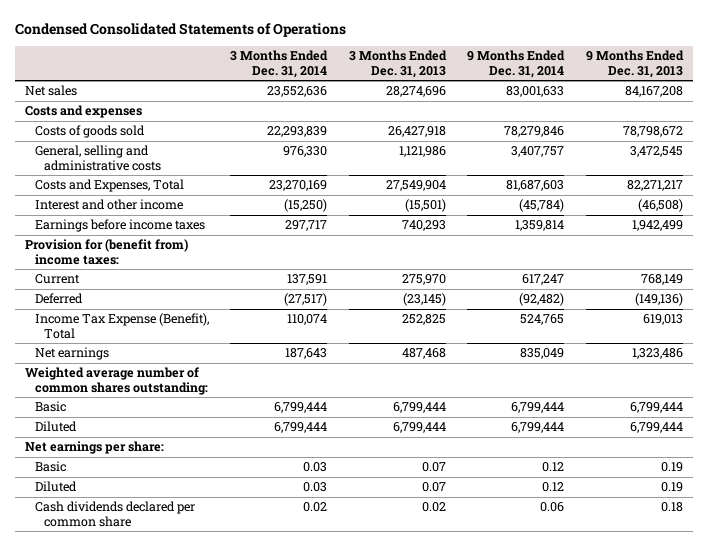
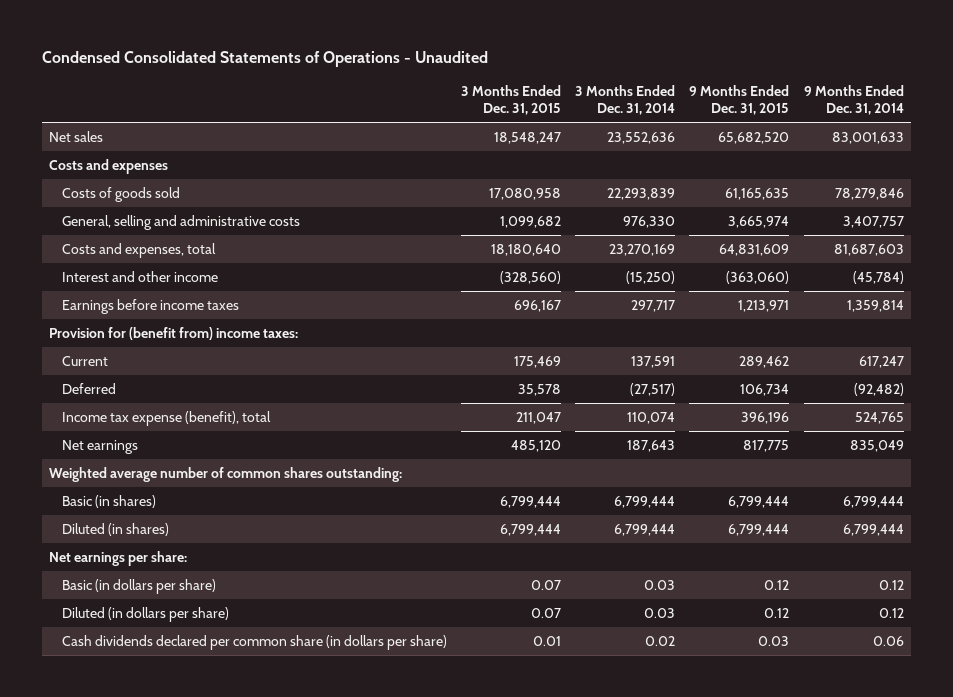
- Condensed Consolidated Statements of Operations
+ Condensed Consolidated Statements of Operations - Unaudited
- | 3 Months Ended Dec. 31, 2014 | 3 Months Ended Dec. 31, 2013 | 9 Months Ended Dec. 31, 2014 | 9 Months Ended Dec. 31, 2013
+ | 3 Months Ended Dec. 31, 2015 | 3 Months Ended Dec. 31, 2014 | 9 Months Ended Dec. 31, 2015 | 9 Months Ended Dec. 31, 2014
- Costs and Expenses, Total | 23,270,169 | 27,549,904 | 81,687,603 | 82,271,217
+ Costs and expenses, total | 18,180,640 | 23,270,169 | 64,831,609 | 81,687,603
- Income Tax Expense (Benefit), Total | 110,074 | 252,825 | 524,765 | 619,013
+ Income tax expense (benefit), total | 211,047 | 110,074 | 396,196 | 524,765
- Basic | 6,799,444 | 6,799,444 | 6,799,444 | 6,799,444
- Diluted | 6,799,444 | 6,799,444 | 6,799,444 | 6,799,444
+ Basic (in shares) | 6,799,444 | 6,799,444 | 6,799,444 | 6,799,444
+ Diluted (in shares) | 6,799,444 | 6,799,444 | 6,799,444 | 6,799,444
- Basic | 0.03 | 0.07 | 0.12 | 0.19
- Diluted | 0.03 | 0.07 | 0.12 | 0.19
- Cash dividends declared per common share | 0.02 | 0.02 | 0.06 | 0.18
+ Basic (in dollars per share) | 0.07 | 0.03 | 0.12 | 0.12
+ Diluted (in dollars per share) | 0.07 | 0.03 | 0.12 | 0.12
+ Cash dividends declared per common share (in dollars per share) | 0.01 | 0.02 | 0.03 | 0.06

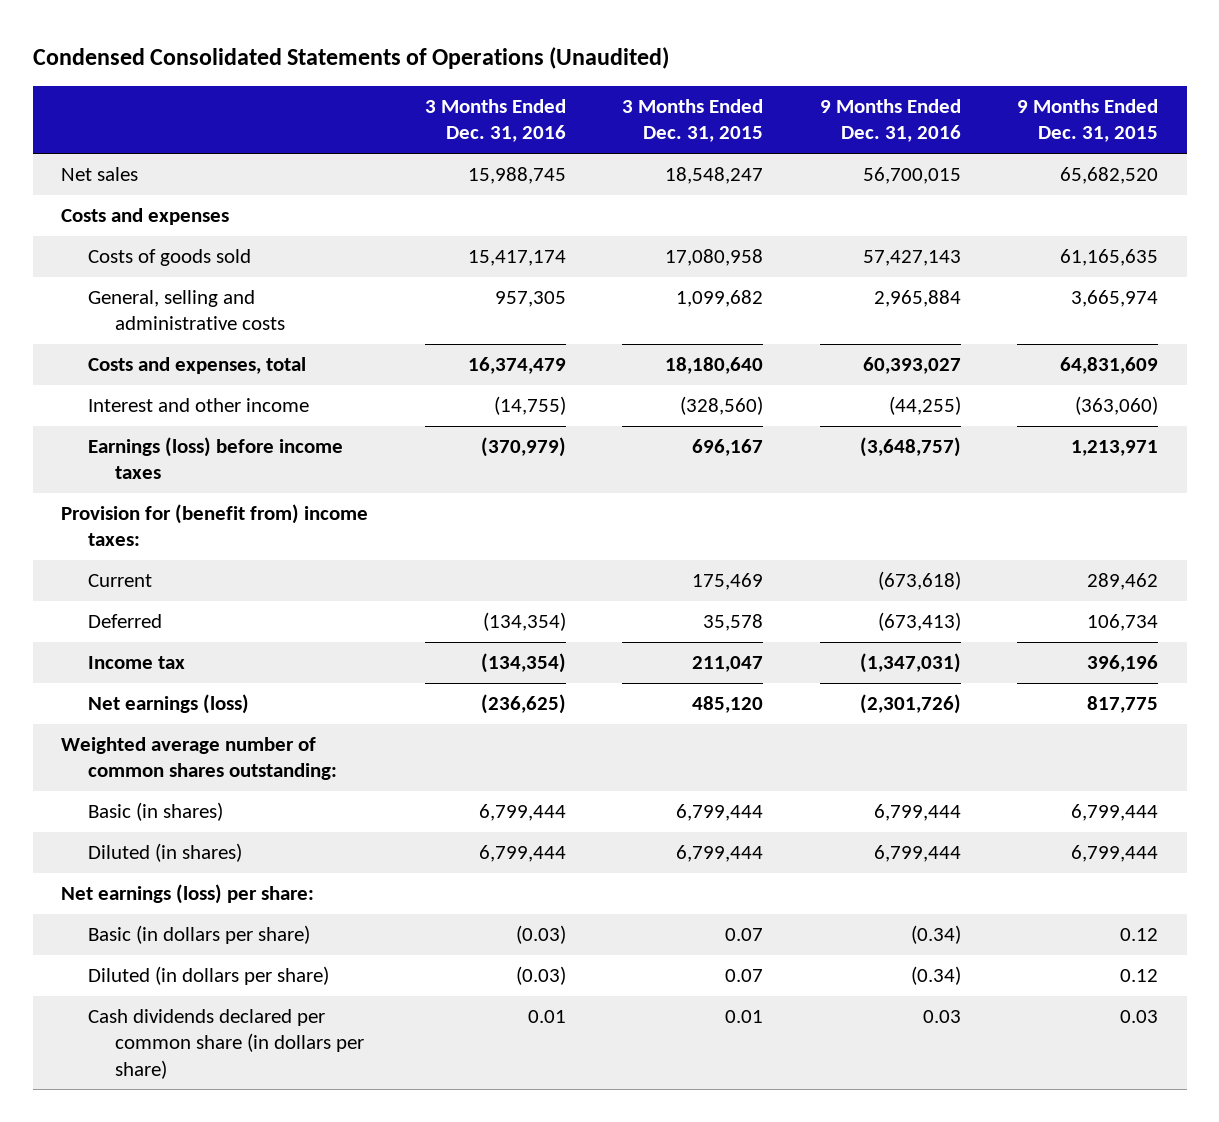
- Condensed Consolidated Statements of Operations - Unaudited
+ Condensed Consolidated Statements of Operations (Unaudited)
- | 3 Months Ended Dec. 31, 2015 | 3 Months Ended Dec. 31, 2014 | 9 Months Ended Dec. 31, 2015 | 9 Months Ended Dec. 31, 2014
+ | 3 Months Ended Dec. 31, 2016 | 3 Months Ended Dec. 31, 2015 | 9 Months Ended Dec. 31, 2016 | 9 Months Ended Dec. 31, 2015
- Earnings before income taxes | 696,167 | 297,717 | 1,213,971 | 1,359,814
+ Earnings (loss) before income taxes | (370,979) | 696,167 | (3,648,757) | 1,213,971
- Income tax expense (benefit), total | 211,047 | 110,074 | 396,196 | 524,765
- Net earnings | 485,120 | 187,643 | 817,775 | 835,049
+ Income tax | (134,354) | 211,047 | (1,347,031) | 396,196
+ Net earnings (loss) | (236,625) | 485,120 | (2,301,726) | 817,775
- Net earnings per share:
+ Net earnings (loss) per share:

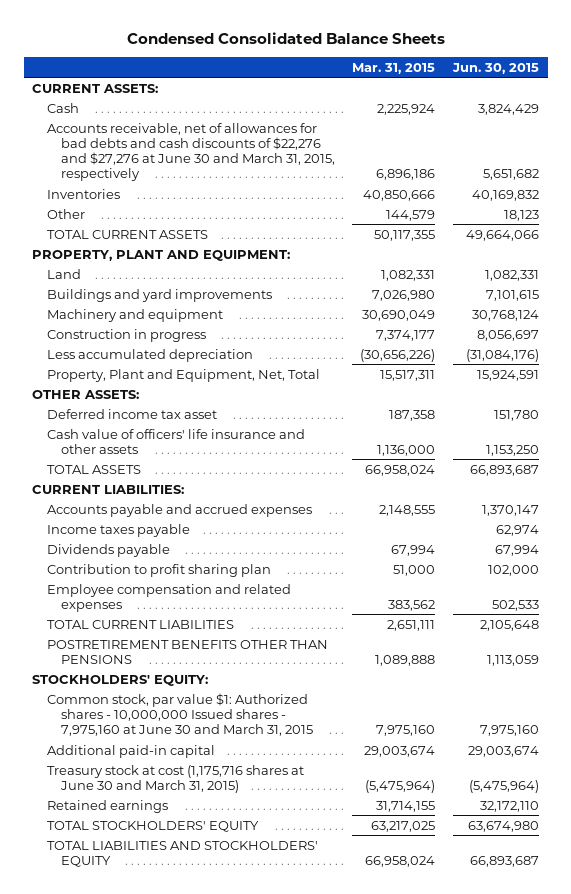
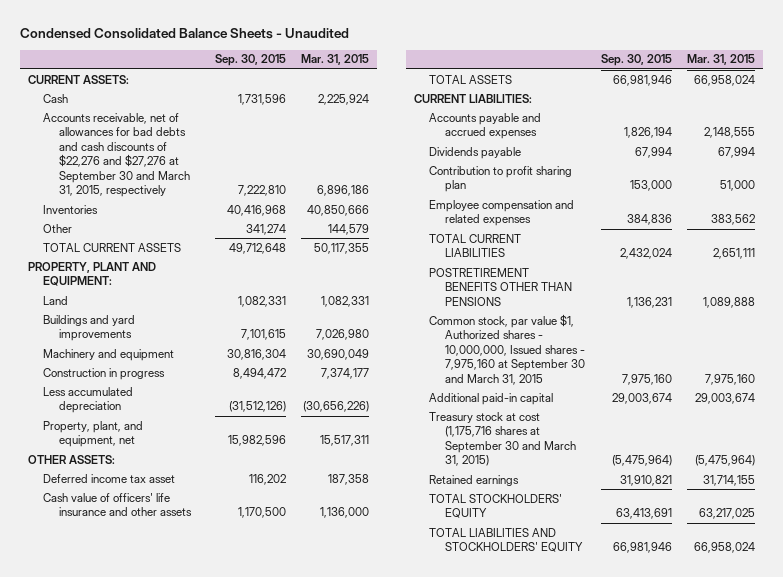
- Condensed Consolidated Balance Sheets
+ Condensed Consolidated Balance Sheets - Unaudited
- | Mar. 31, 2015 | Jun. 30, 2015
+ | Sep. 30, 2015 | Mar. 31, 2015
- Accounts receivable, net of allowances for bad debts and cash discounts of $22,276 and $27,276 at June 30 and March 31, 2015, respectively | 6,896,186 | 5,651,682
+ Accounts receivable, net of allowances for bad debts and cash discounts of $22,276 and $27,276 at September 30 and March 31, 2015, respectively | 7,222,810 | 6,896,186
- Property, Plant and Equipment, Net, Total | 15,517,311 | 15,924,591
+ Property, plant, and equipment, net | 15,982,596 | 15,517,311
- Income taxes payable | | 62,974
- STOCKHOLDERS' EQUITY:
- Common stock, par value $1: Authorized shares - 10,000,000 Issued shares - 7,975,160 at June 30 and March 31, 2015 | 7,975,160 | 7,975,160
+ Common stock, par value $1, Authorized shares - 10,000,000, Issued shares - 7,975,160 at September 30 and March 31, 2015 | 7,975,160 | 7,975,160
- Treasury stock at cost (1,175,716 shares at June 30 and March 31, 2015) | (5,475,964) | (5,475,964)
+ Treasury stock at cost (1,175,716 shares at September 30 and March 31, 2015) | (5,475,964) | (5,475,964)

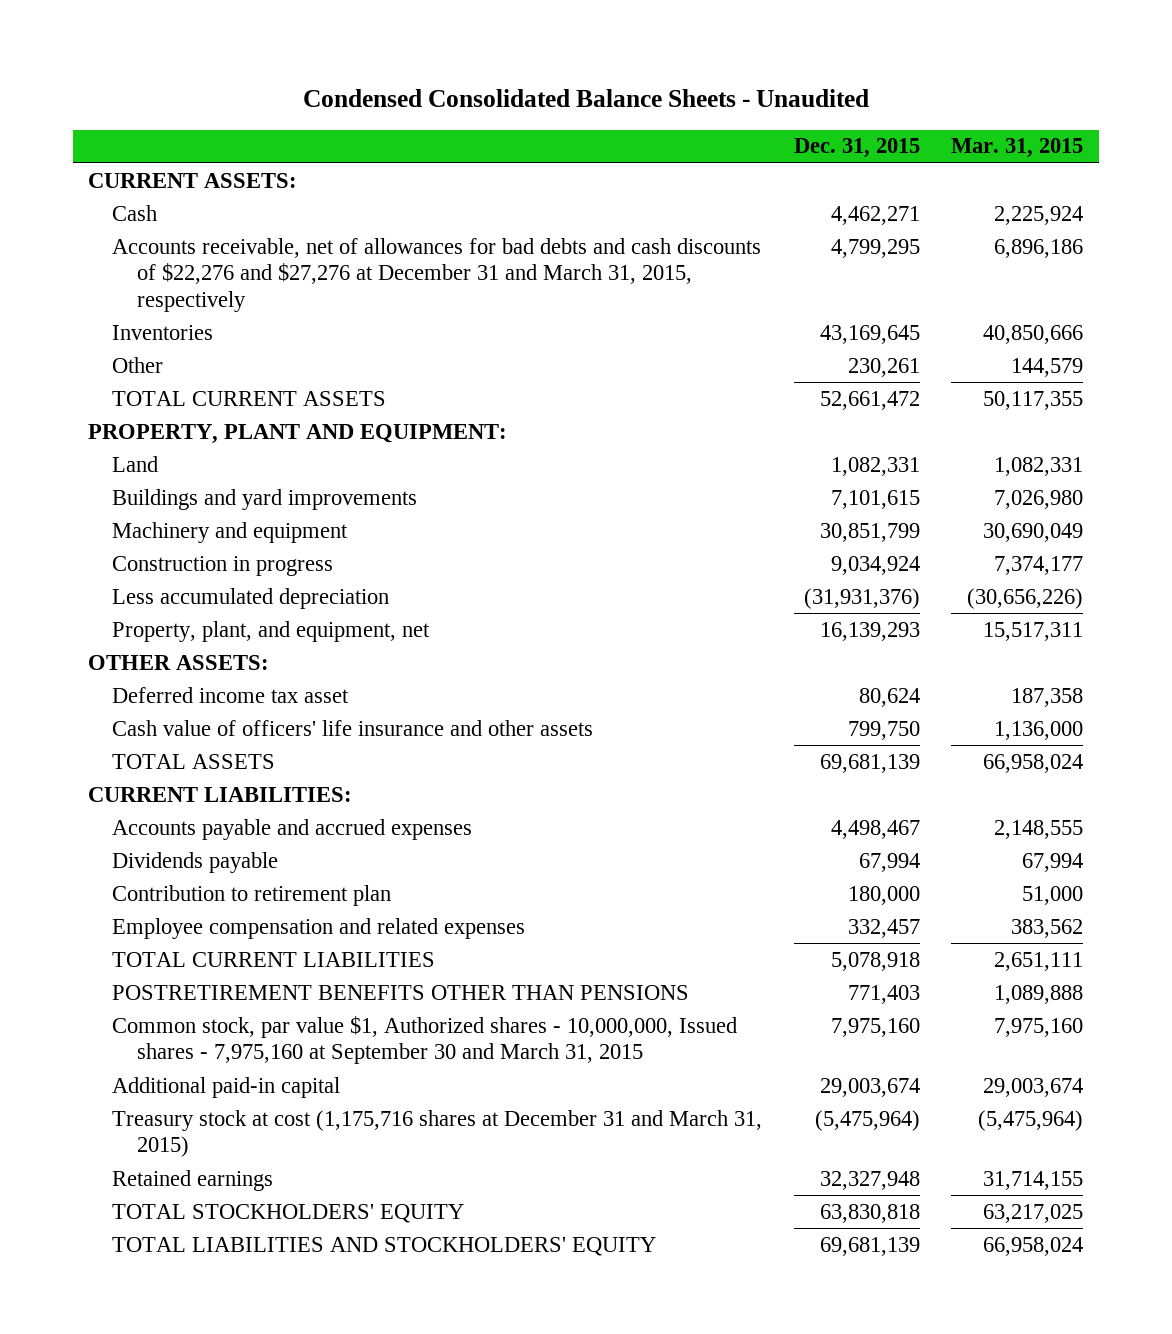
- | Sep. 30, 2015 | Mar. 31, 2015
+ | Dec. 31, 2015 | Mar. 31, 2015
- Accounts receivable, net of allowances for bad debts and cash discounts of $22,276 and $27,276 at September 30 and March 31, 2015, respectively | 7,222,810 | 6,896,186
+ Accounts receivable, net of allowances for bad debts and cash discounts of $22,276 and $27,276 at December 31 and March 31, 2015, respectively | 4,799,295 | 6,896,186
- Contribution to profit sharing plan | 153,000 | 51,000
+ Contribution to retirement plan | 180,000 | 51,000
- Treasury stock at cost (1,175,716 shares at September 30 and March 31, 2015) | (5,475,964) | (5,475,964)
+ Treasury stock at cost (1,175,716 shares at December 31 and March 31, 2015) | (5,475,964) | (5,475,964)

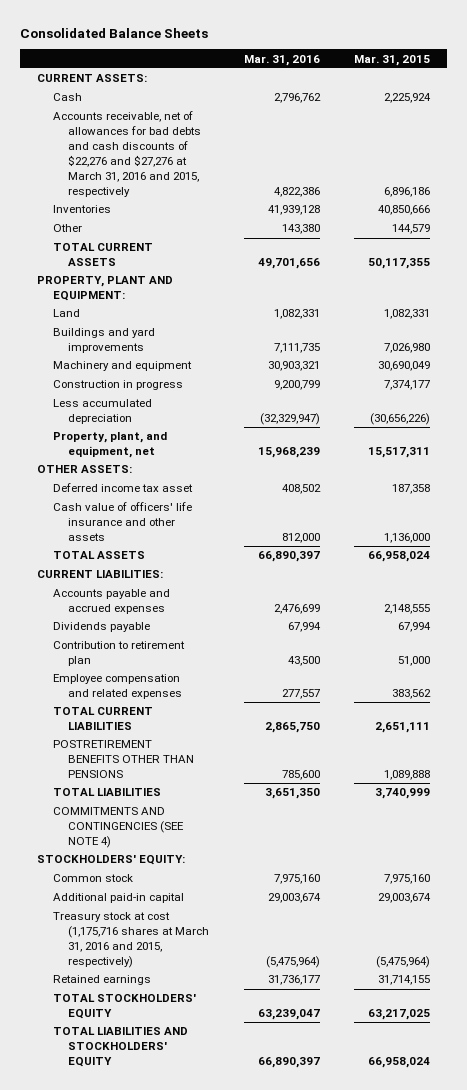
- Condensed Consolidated Balance Sheets - Unaudited
+ Consolidated Balance Sheets
- | Dec. 31, 2015 | Mar. 31, 2015
+ | Mar. 31, 2016 | Mar. 31, 2015
- Accounts receivable, net of allowances for bad debts and cash discounts of $22,276 and $27,276 at December 31 and March 31, 2015, respectively | 4,799,295 | 6,896,186
+ Accounts receivable, net of allowances for bad debts and cash discounts of $22,276 and $27,276 at March 31, 2016 and 2015, respectively | 4,822,386 | 6,896,186
- Common stock, par value $1, Authorized shares - 10,000,000, Issued shares - 7,975,160 at September 30 and March 31, 2015 | 7,975,160 | 7,975,160
+ TOTAL LIABILITIES | 3,651,350 | 3,740,999
+ COMMITMENTS AND CONTINGENCIES (SEE NOTE 4)
+ STOCKHOLDERS' EQUITY:
+ Common stock | 7,975,160 | 7,975,160
- Treasury stock at cost (1,175,716 shares at December 31 and March 31, 2015) | (5,475,964) | (5,475,964)
+ Treasury stock at cost (1,175,716 shares at March 31, 2016 and 2015, respectively) | (5,475,964) | (5,475,964)

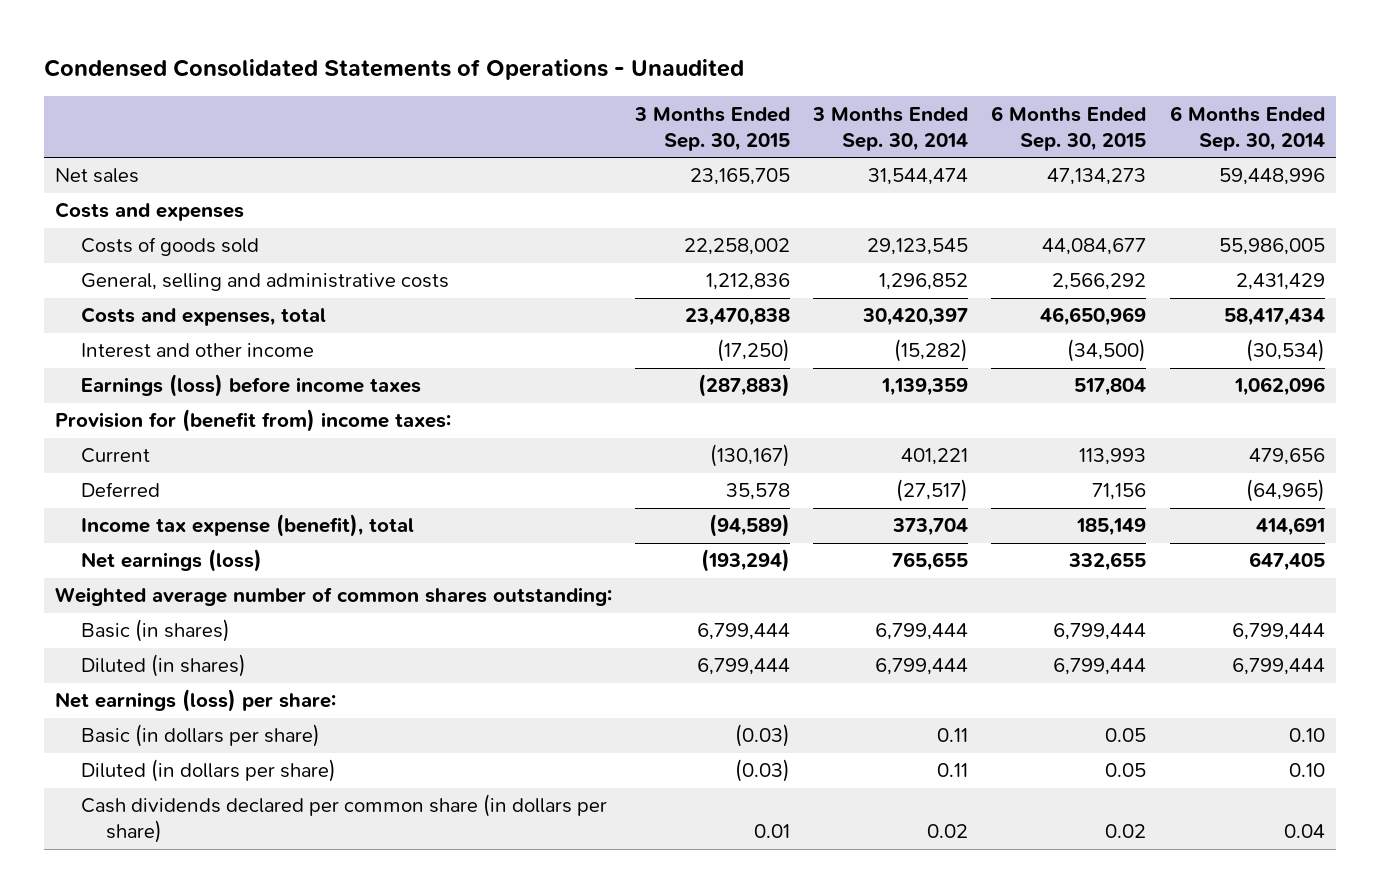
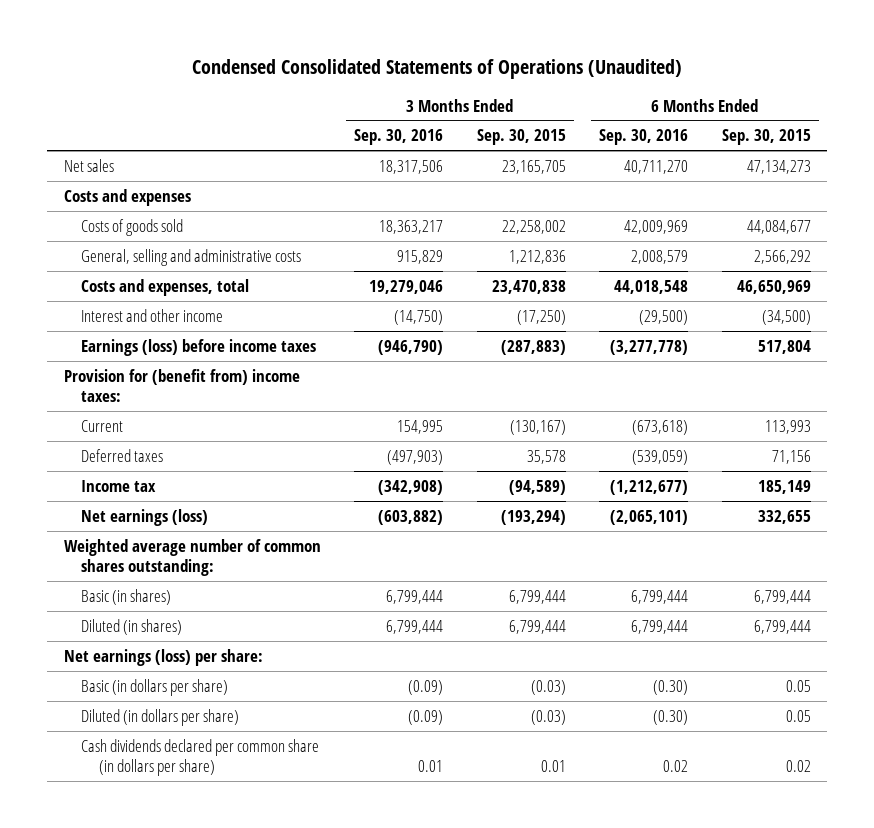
- Condensed Consolidated Statements of Operations - Unaudited
+ Condensed Consolidated Statements of Operations (Unaudited)
- | 3 Months Ended Sep. 30, 2015 | 3 Months Ended Sep. 30, 2014 | 6 Months Ended Sep. 30, 2015 | 6 Months Ended Sep. 30, 2014
+ | 3 Months Ended Sep. 30, 2016 | 3 Months Ended Sep. 30, 2015 | 6 Months Ended Sep. 30, 2016 | 6 Months Ended Sep. 30, 2015
- Deferred | 35,578 | (27,517) | 71,156 | (64,965)
- Income tax expense (benefit), total | (94,589) | 373,704 | 185,149 | 414,691
+ Deferred taxes | (497,903) | 35,578 | (539,059) | 71,156
+ Income tax | (342,908) | (94,589) | (1,212,677) | 185,149

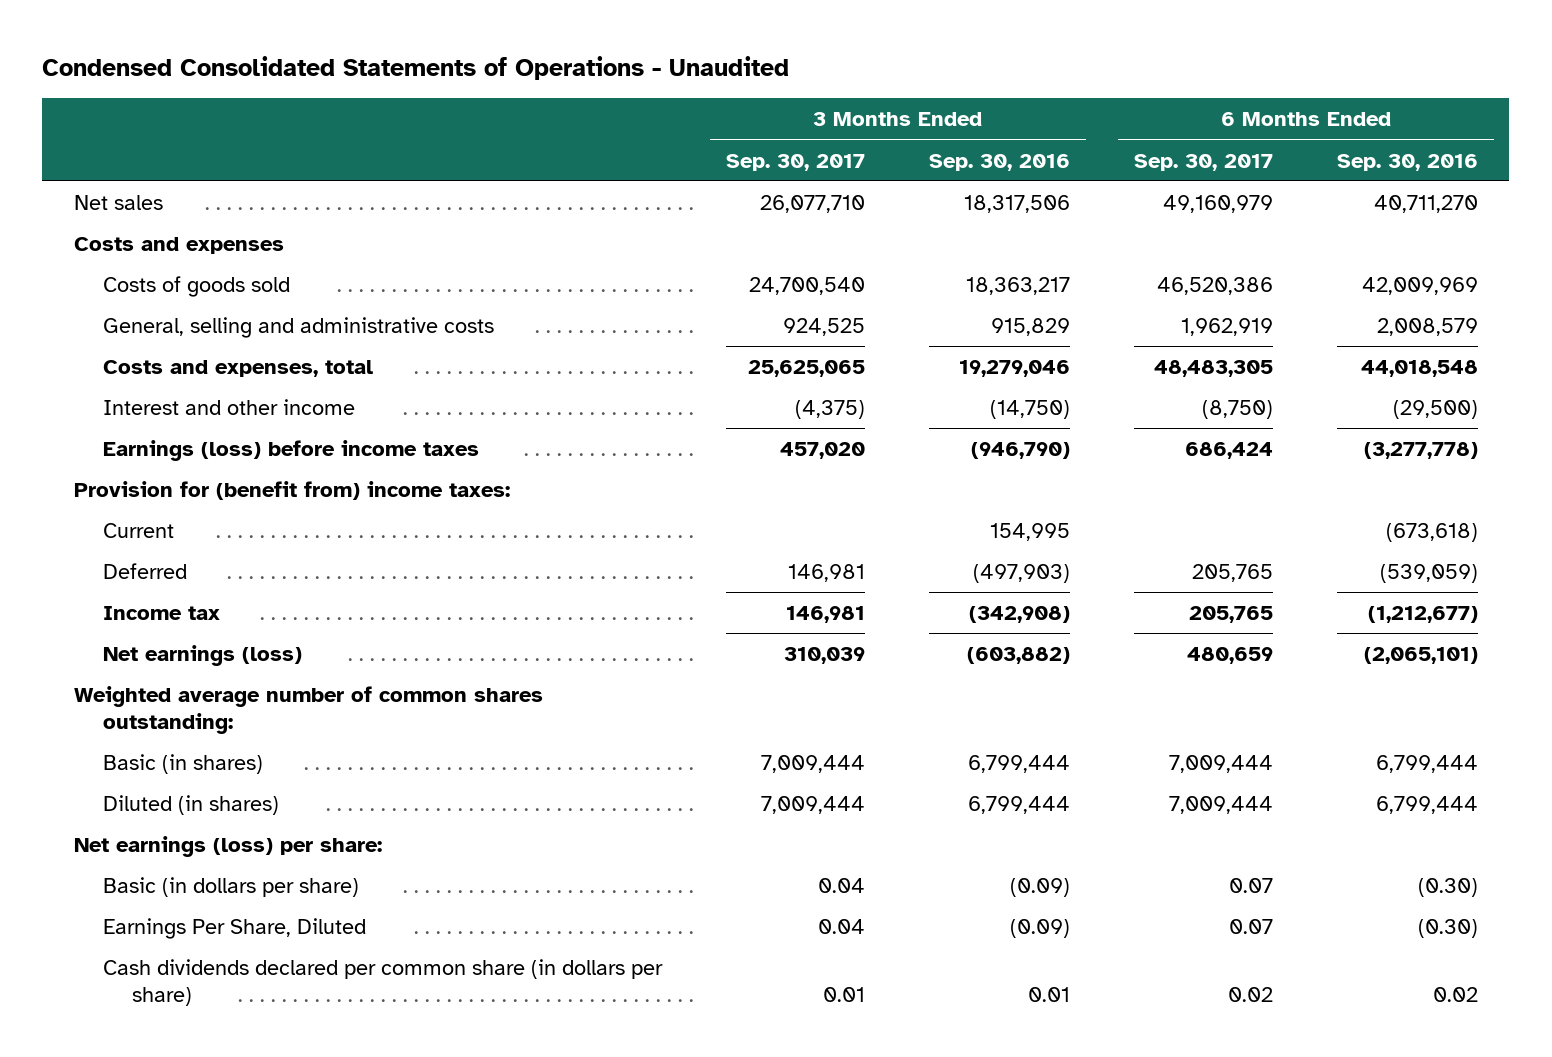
- Condensed Consolidated Statements of Operations (Unaudited)
+ Condensed Consolidated Statements of Operations - Unaudited
- | 3 Months Ended Sep. 30, 2016 | 3 Months Ended Sep. 30, 2015 | 6 Months Ended Sep. 30, 2016 | 6 Months Ended Sep. 30, 2015
+ | 3 Months Ended Sep. 30, 2017 | 3 Months Ended Sep. 30, 2016 | 6 Months Ended Sep. 30, 2017 | 6 Months Ended Sep. 30, 2016
- Deferred taxes | (497,903) | 35,578 | (539,059) | 71,156
+ Deferred | 146,981 | (497,903) | 205,765 | (539,059)
- Diluted (in dollars per share) | (0.09) | (0.03) | (0.30) | 0.05
+ Earnings Per Share, Diluted | 0.04 | (0.09) | 0.07 | (0.30)

